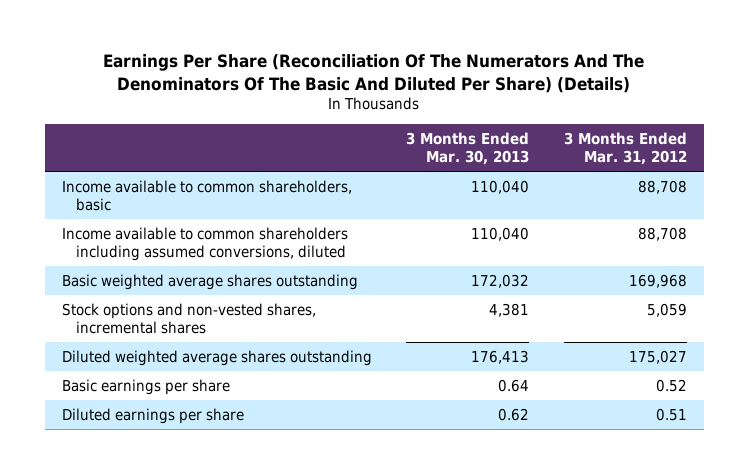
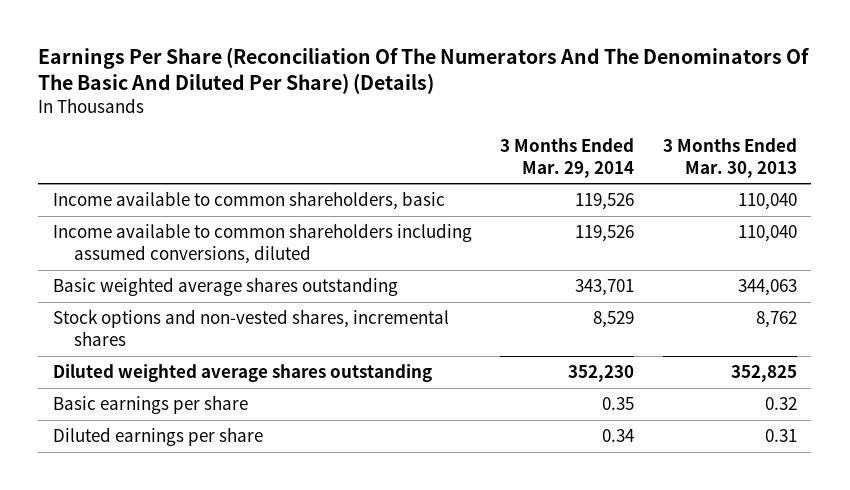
- | 3 Months Ended Mar. 30, 2013 | 3 Months Ended Mar. 31, 2012
+ | 3 Months Ended Mar. 29, 2014 | 3 Months Ended Mar. 30, 2013
- Basic weighted average shares outstanding | 172,032 | 169,968
- Stock options and non-vested shares, incremental shares | 4,381 | 5,059
- Diluted weighted average shares outstanding | 176,413 | 175,027
- Basic earnings per share | 0.64 | 0.52
- Diluted earnings per share | 0.62 | 0.51
+ Basic weighted average shares outstanding | 343,701 | 344,063
+ Stock options and non-vested shares, incremental shares | 8,529 | 8,762
+ Diluted weighted average shares outstanding | 352,230 | 352,825
+ Basic earnings per share | 0.35 | 0.32
+ Diluted earnings per share | 0.34 | 0.31

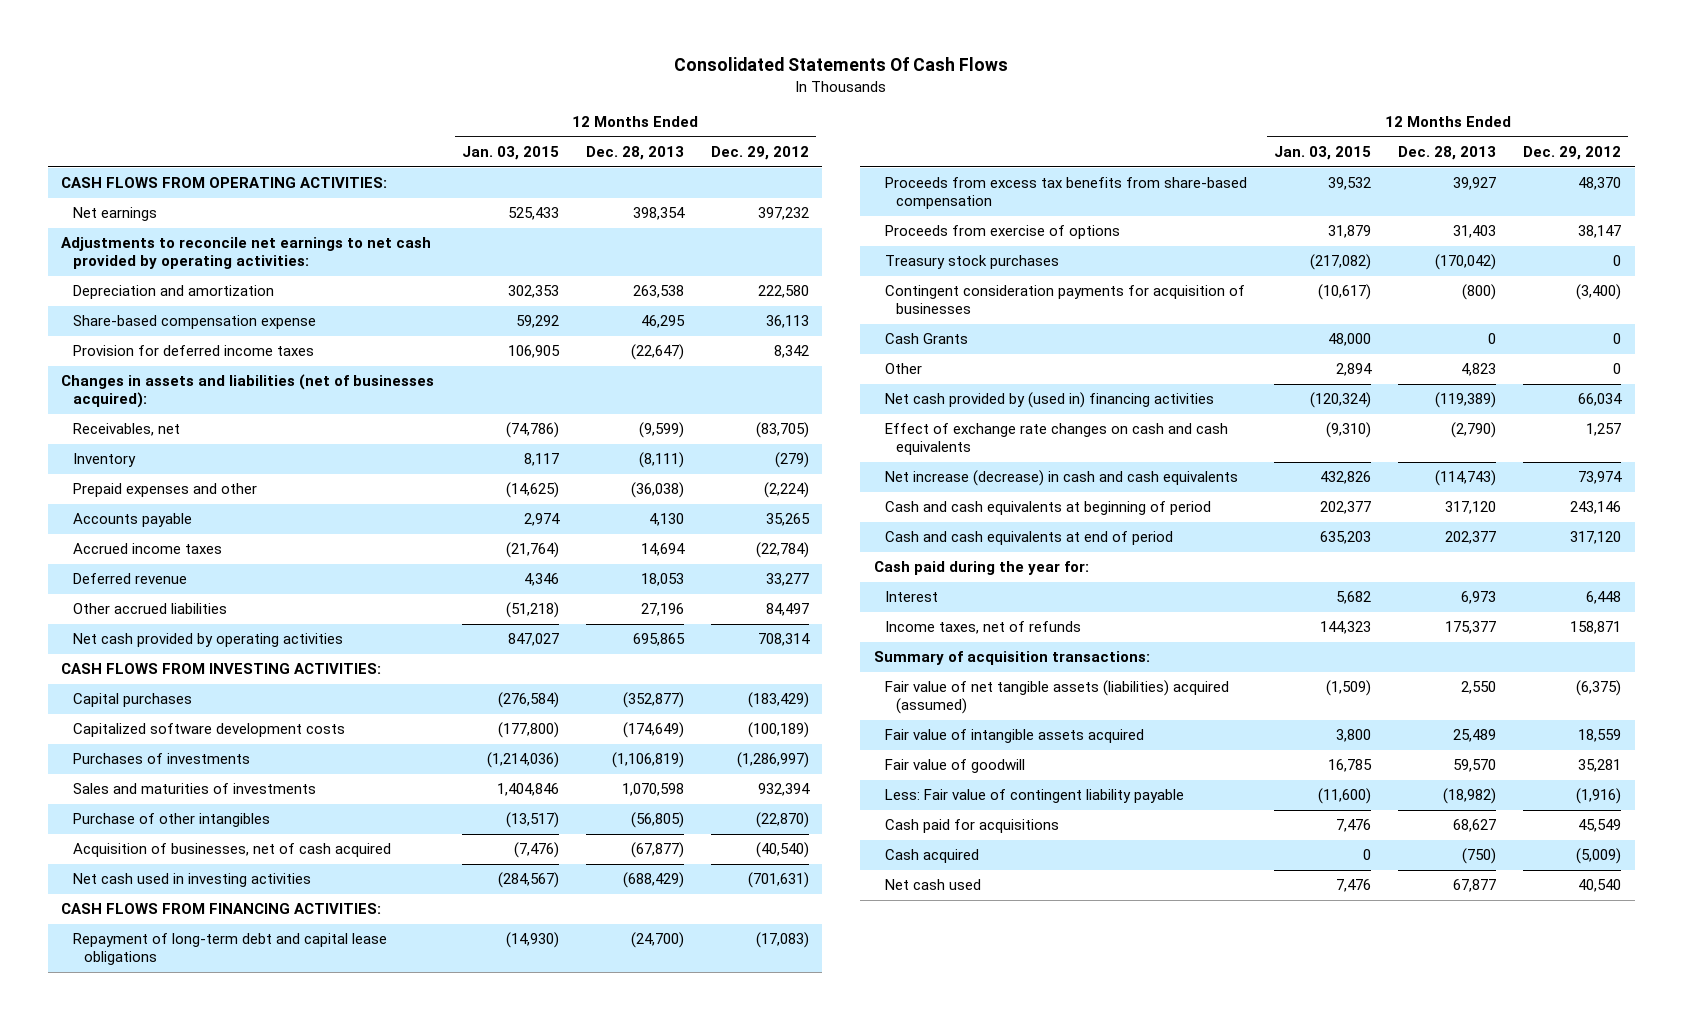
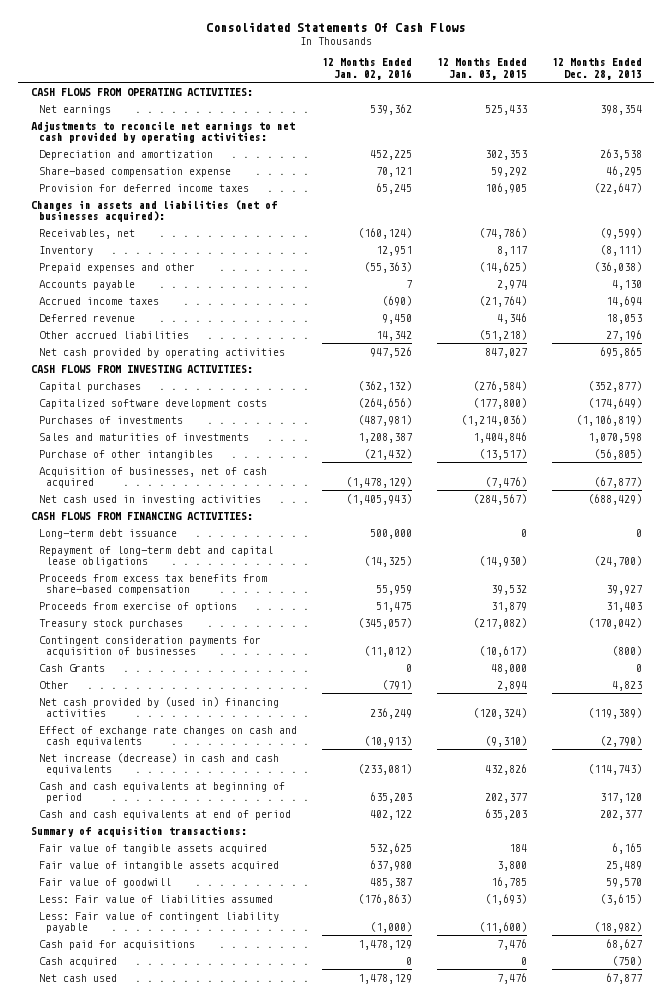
- | 12 Months Ended Jan. 03, 2015 | 12 Months Ended Dec. 28, 2013 | 12 Months Ended Dec. 29, 2012
+ | 12 Months Ended Jan. 02, 2016 | 12 Months Ended Jan. 03, 2015 | 12 Months Ended Dec. 28, 2013
+ Long-term debt issuance | 500,000 | 0 | 0
- Cash paid during the year for:
- Interest | 5,682 | 6,973 | 6,448
- Income taxes, net of refunds | 144,323 | 175,377 | 158,871
- Fair value of net tangible assets (liabilities) acquired (assumed) | (1,509) | 2,550 | (6,375)
+ Fair value of tangible assets acquired | 532,625 | 184 | 6,165
+ Less: Fair value of liabilities assumed | (176,863) | (1,693) | (3,615)

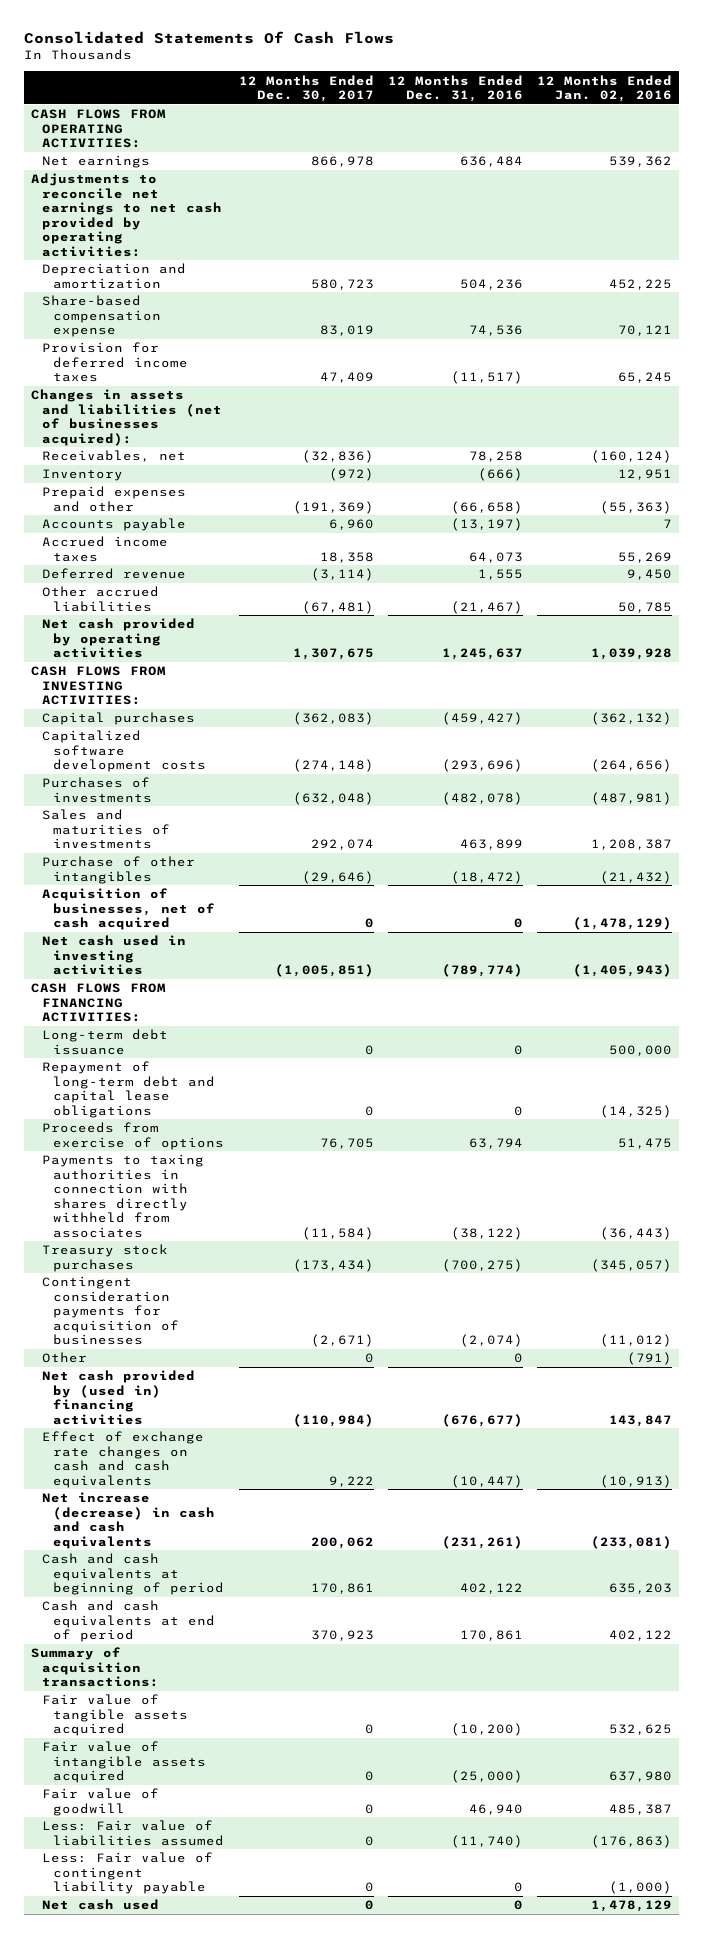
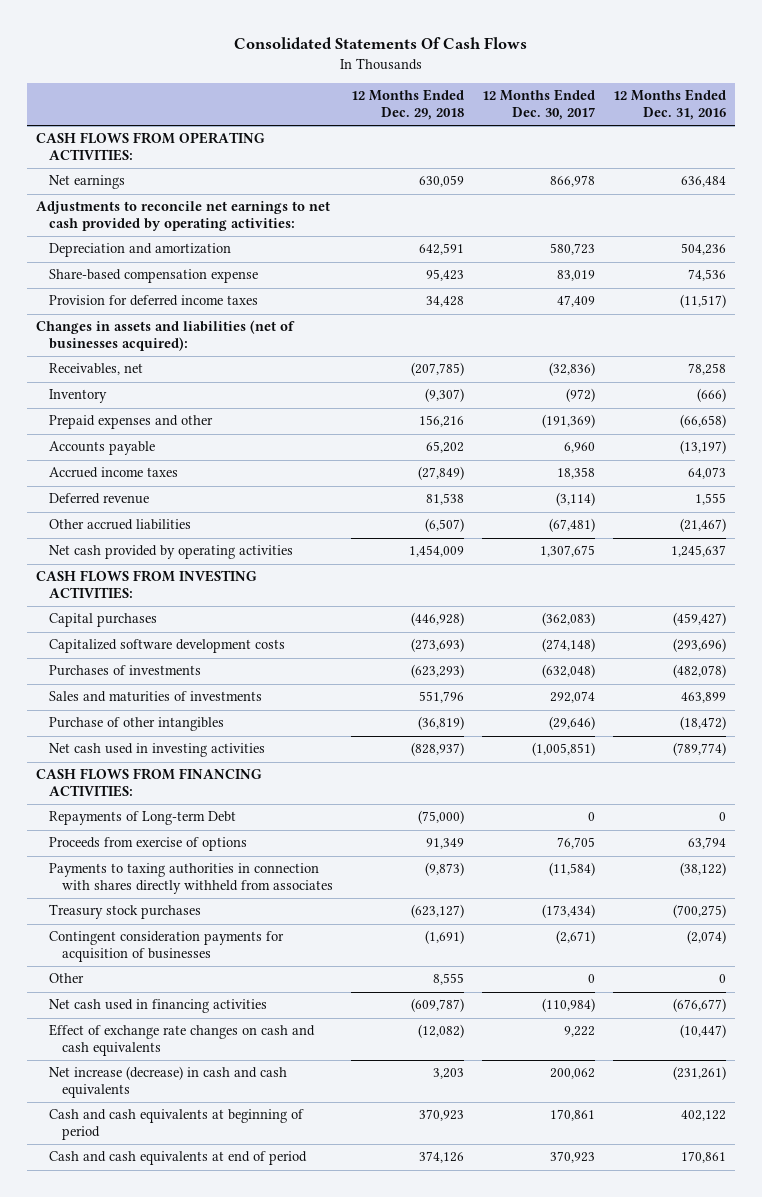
- | 12 Months Ended Dec. 30, 2017 | 12 Months Ended Dec. 31, 2016 | 12 Months Ended Jan. 02, 2016
+ | 12 Months Ended Dec. 29, 2018 | 12 Months Ended Dec. 30, 2017 | 12 Months Ended Dec. 31, 2016
- Acquisition of businesses, net of cash acquired | 0 | 0 | (1,478,129)
- Long-term debt issuance | 0 | 0 | 500,000
- Repayment of long-term debt and capital lease obligations | 0 | 0 | (14,325)
+ Repayments of Long-term Debt | (75,000) | 0 | 0
- Net cash provided by (used in) financing activities | (110,984) | (676,677) | 143,847
+ Net cash used in financing activities | (609,787) | (110,984) | (676,677)
- Summary of acquisition transactions:
- Fair value of tangible assets acquired | 0 | (10,200) | 532,625
- Fair value of intangible assets acquired | 0 | (25,000) | 637,980
- Fair value of goodwill | 0 | 46,940 | 485,387
- Less: Fair value of liabilities assumed | 0 | (11,740) | (176,863)
- Less: Fair value of contingent liability payable | 0 | 0 | (1,000)
- Net cash used | 0 | 0 | 1,478,129

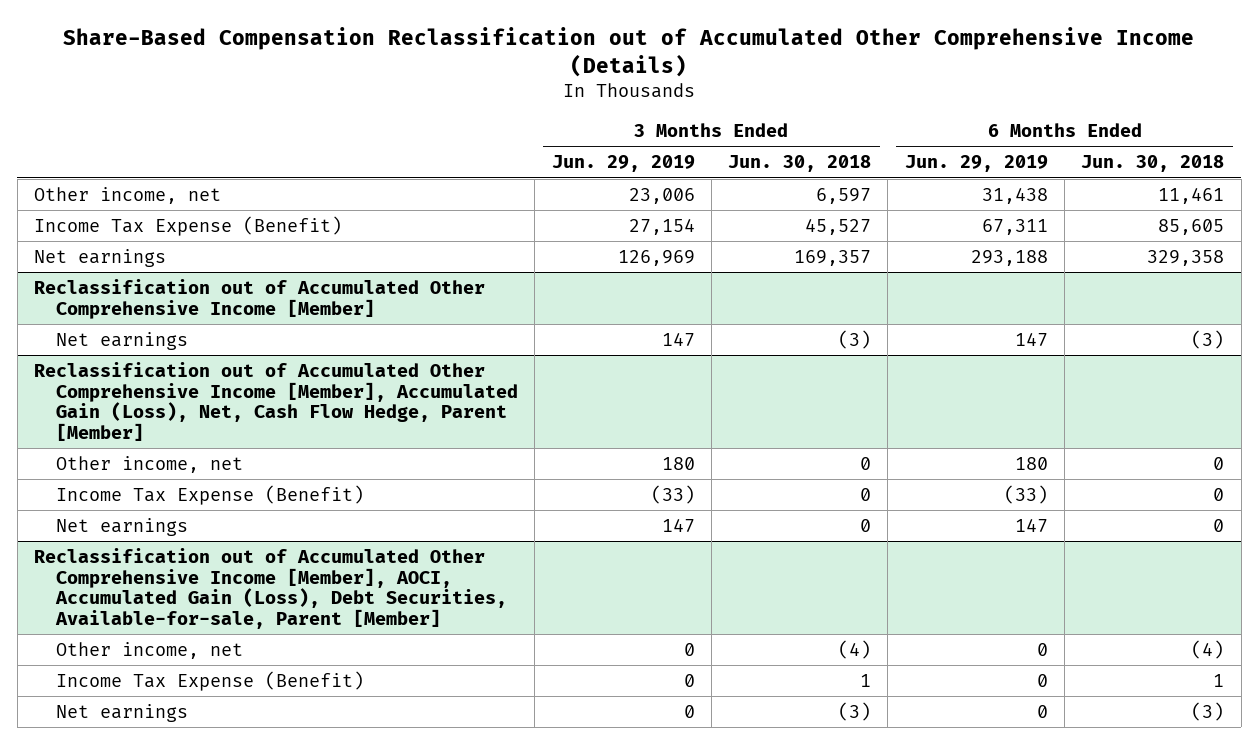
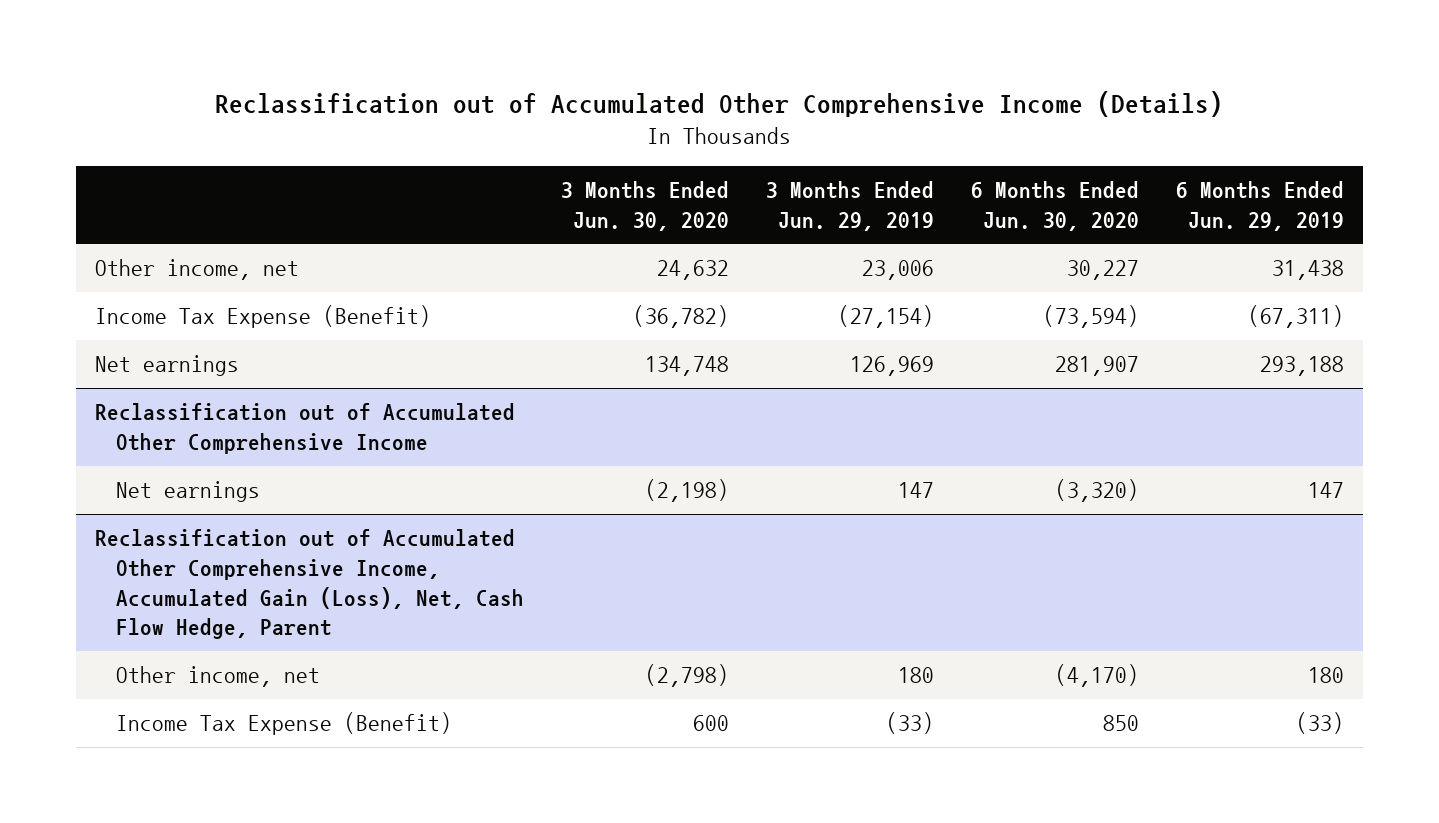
- Share-Based Compensation Reclassification out of Accumulated Other Comprehensive Income (Details)
+ Reclassification out of Accumulated Other Comprehensive Income (Details)
- | 3 Months Ended Jun. 29, 2019 | 3 Months Ended Jun. 30, 2018 | 6 Months Ended Jun. 29, 2019 | 6 Months Ended Jun. 30, 2018
+ | 3 Months Ended Jun. 30, 2020 | 3 Months Ended Jun. 29, 2019 | 6 Months Ended Jun. 30, 2020 | 6 Months Ended Jun. 29, 2019
- Income Tax Expense (Benefit) | 27,154 | 45,527 | 67,311 | 85,605
+ Income Tax Expense (Benefit) | (36,782) | (27,154) | (73,594) | (67,311)
- Reclassification out of Accumulated Other Comprehensive Income [Member]
+ Reclassification out of Accumulated Other Comprehensive Income
- Reclassification out of Accumulated Other Comprehensive Income [Member], Accumulated Gain (Loss), Net, Cash Flow Hedge, Parent [Member]
+ Reclassification out of Accumulated Other Comprehensive Income, Accumulated Gain (Loss), Net, Cash Flow Hedge, Parent
- Net earnings | 147 | 0 | 147 | 0
- Reclassification out of Accumulated Other Comprehensive Income [Member], AOCI, Accumulated Gain (Loss), Debt Securities, Available-for-sale, Parent [Member]
- Other income, net | 0 | (4) | 0 | (4)
- Income Tax Expense (Benefit) | 0 | 1 | 0 | 1
- Net earnings | 0 | (3) | 0 | (3)

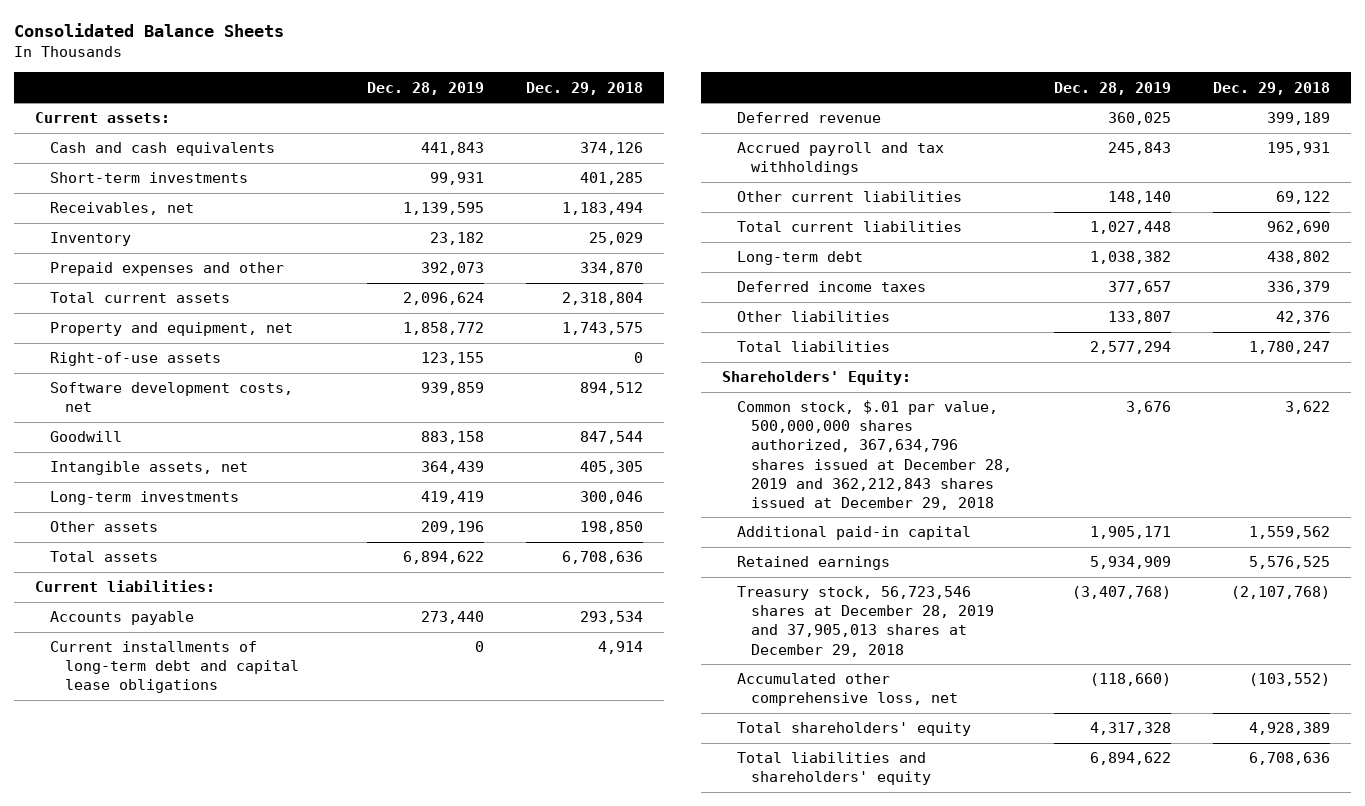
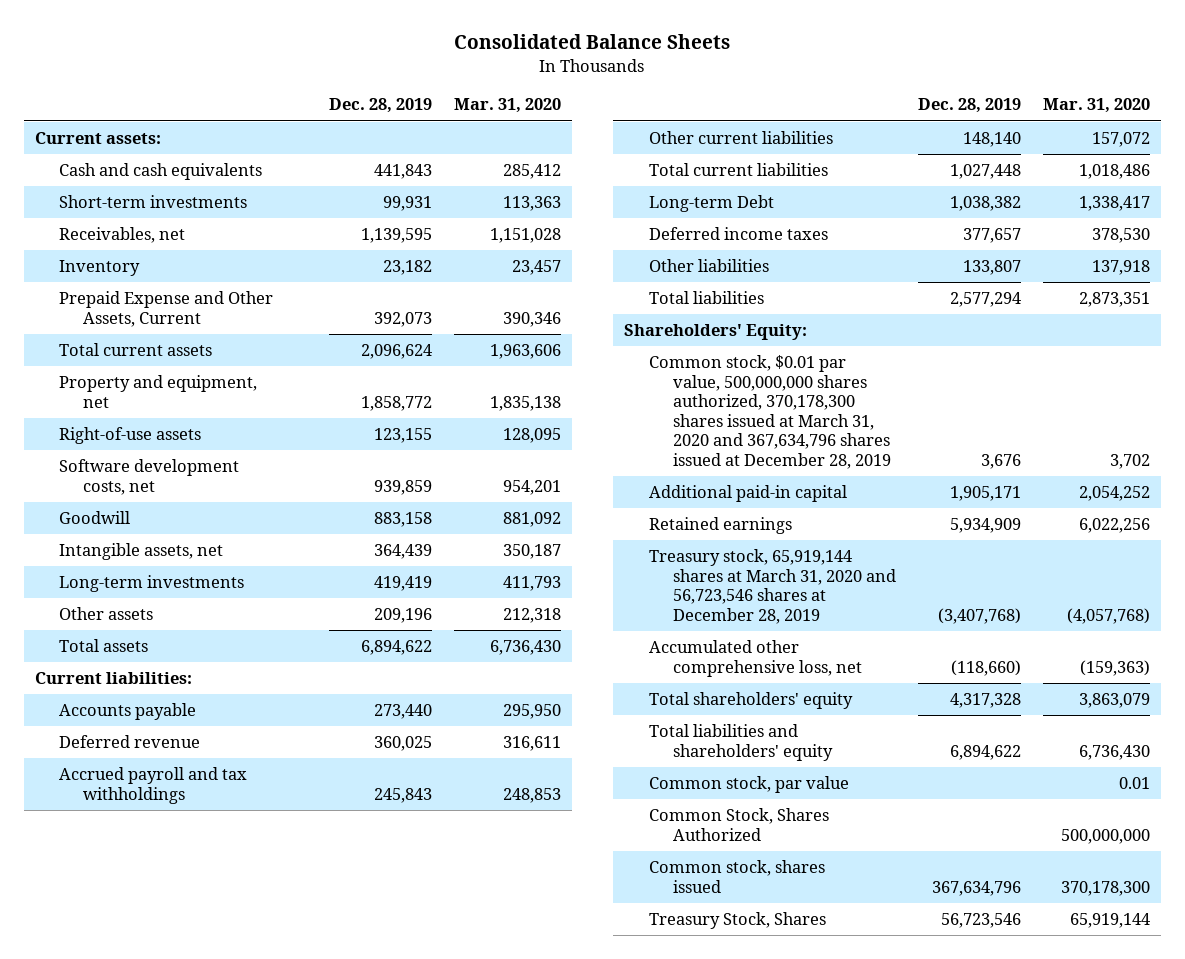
- | Dec. 28, 2019 | Dec. 29, 2018
+ | Dec. 28, 2019 | Mar. 31, 2020
- Prepaid expenses and other | 392,073 | 334,870
+ Prepaid Expense and Other Assets, Current | 392,073 | 390,346
- Current installments of long-term debt and capital lease obligations | 0 | 4,914
- Long-term debt | 1,038,382 | 438,802
+ Long-term Debt | 1,038,382 | 1,338,417
- Common stock, $.01 par value, 500,000,000 shares authorized, 367,634,796 shares issued at December 28, 2019 and 362,212,843 shares issued at December 29, 2018 | 3,676 | 3,622
+ Common stock, $0.01 par value, 500,000,000 shares authorized, 370,178,300 shares issued at March 31, 2020 and 367,634,796 shares issued at December 28, 2019 | 3,676 | 3,702
- Treasury stock, 56,723,546 shares at December 28, 2019 and 37,905,013 shares at December 29, 2018 | (3,407,768) | (2,107,768)
+ Treasury stock, 65,919,144 shares at March 31, 2020 and 56,723,546 shares at December 28, 2019 | (3,407,768) | (4,057,768)
+ Common stock, par value | | 0.01
+ Common Stock, Shares Authorized | | 500,000,000
+ Common stock, shares issued | 367,634,796 | 370,178,300
+ Treasury Stock, Shares | 56,723,546 | 65,919,144

